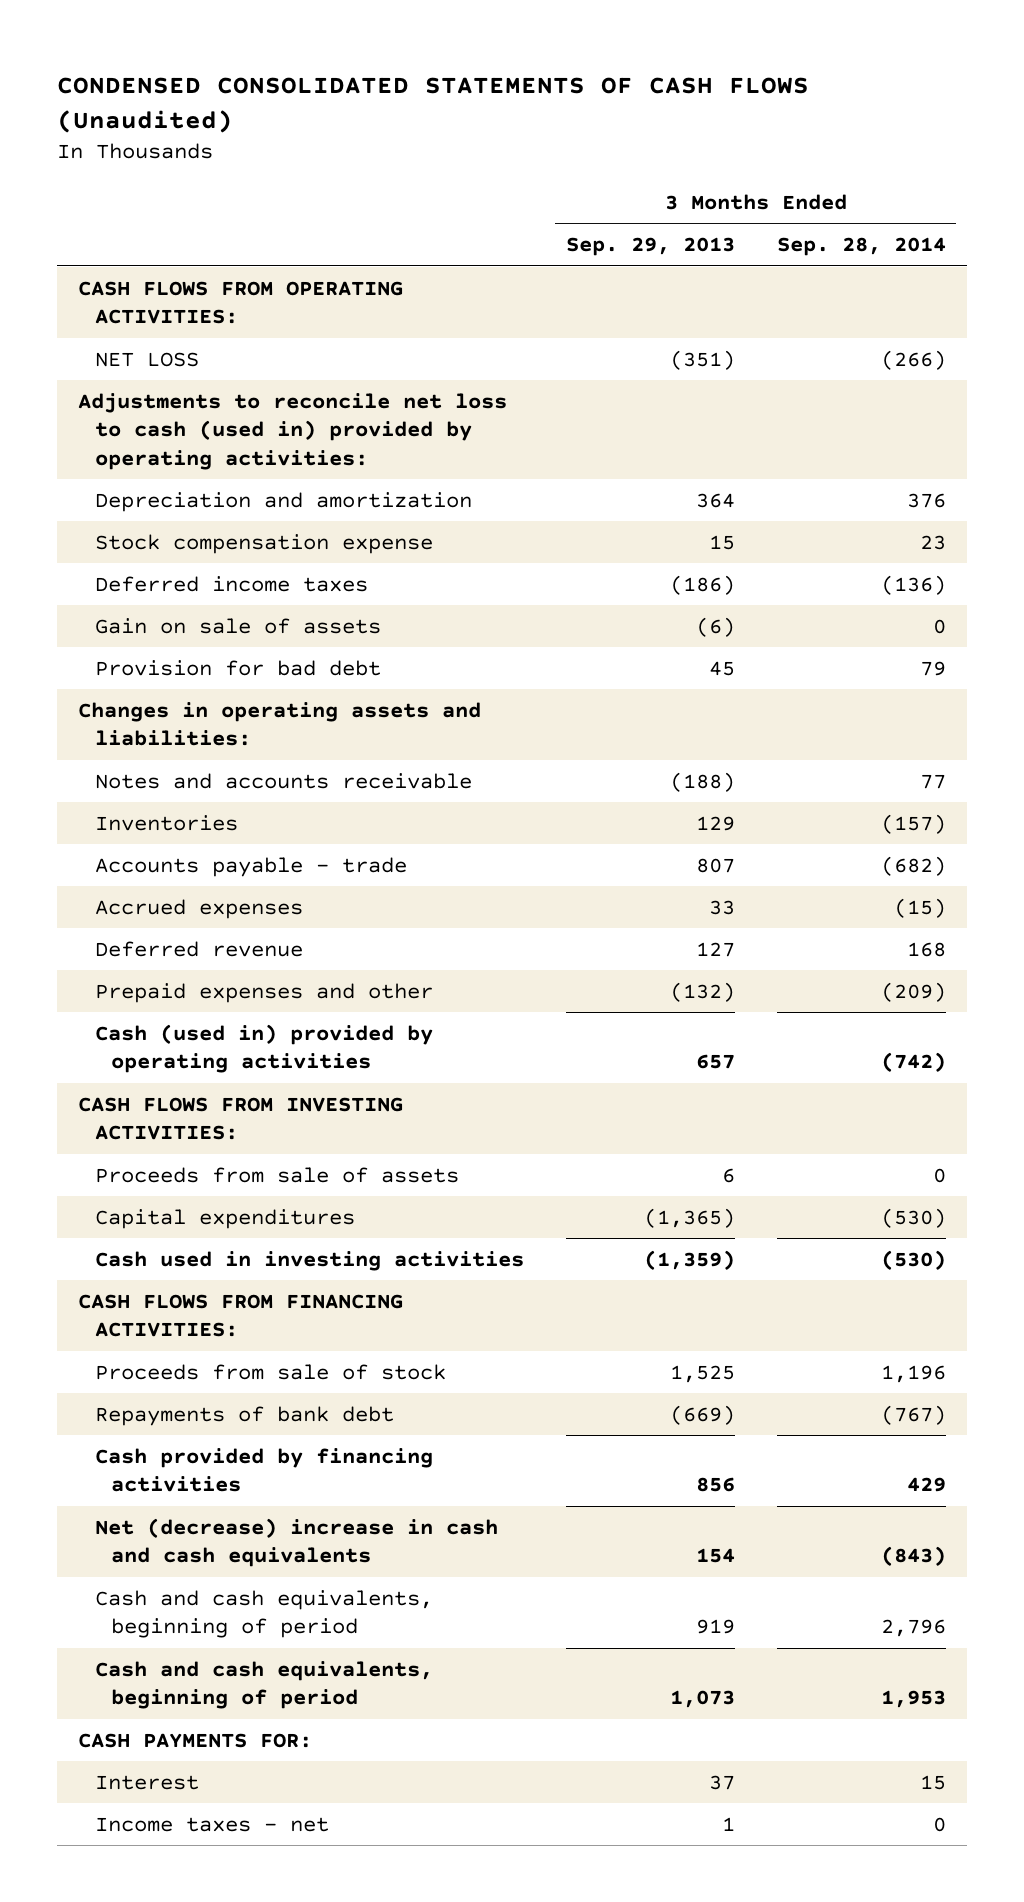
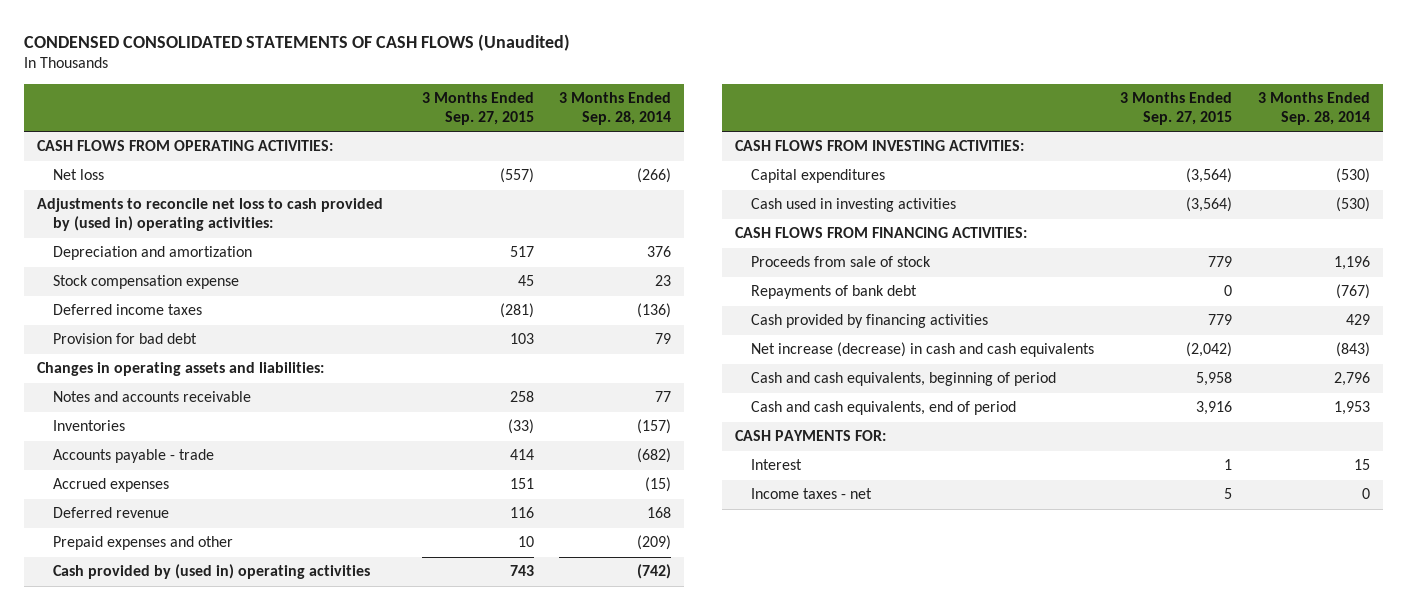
- | 3 Months Ended Sep. 29, 2013 | 3 Months Ended Sep. 28, 2014
+ | 3 Months Ended Sep. 27, 2015 | 3 Months Ended Sep. 28, 2014
- NET LOSS | (351) | (266)
- Adjustments to reconcile net loss to cash (used in) provided by operating activities:
+ Net loss | (557) | (266)
+ Adjustments to reconcile net loss to cash provided by (used in) operating activities:
- Gain on sale of assets | (6) | 0
- Cash (used in) provided by operating activities | 657 | (742)
+ Cash provided by (used in) operating activities | 743 | (742)
- Proceeds from sale of assets | 6 | 0
- Net (decrease) increase in cash and cash equivalents | 154 | (843)
+ Net increase (decrease) in cash and cash equivalents | (2,042) | (843)
- Cash and cash equivalents, beginning of period | 1,073 | 1,953
+ Cash and cash equivalents, end of period | 3,916 | 1,953

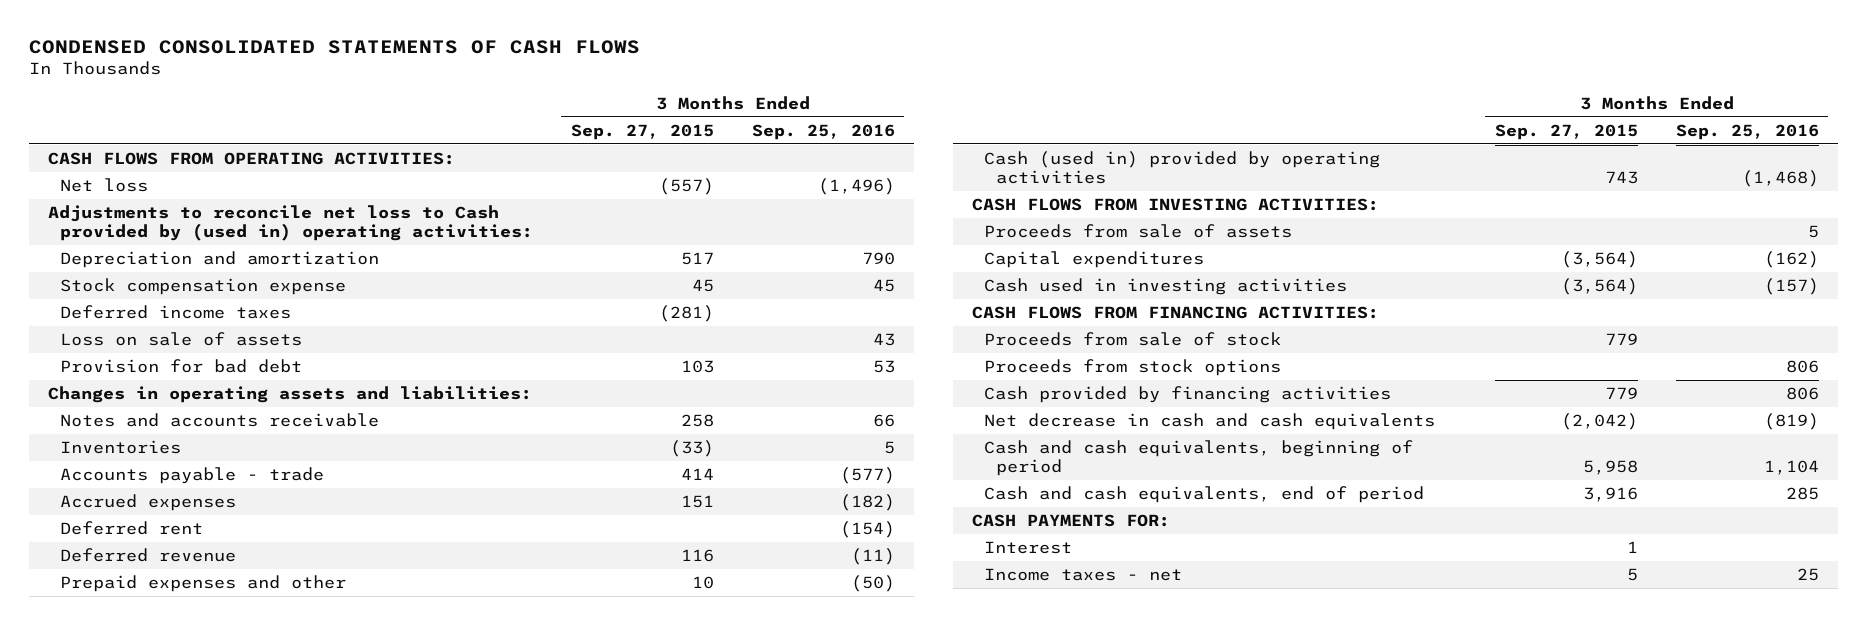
- CONDENSED CONSOLIDATED STATEMENTS OF CASH FLOWS (Unaudited)
+ CONDENSED CONSOLIDATED STATEMENTS OF CASH FLOWS
- | 3 Months Ended Sep. 27, 2015 | 3 Months Ended Sep. 28, 2014
+ | 3 Months Ended Sep. 27, 2015 | 3 Months Ended Sep. 25, 2016
- Adjustments to reconcile net loss to cash provided by (used in) operating activities:
+ Adjustments to reconcile net loss to Cash provided by (used in) operating activities:
+ Loss on sale of assets | | 43
+ Deferred rent | | (154)
- Cash provided by (used in) operating activities | 743 | (742)
+ Cash (used in) provided by operating activities | 743 | (1,468)
+ Proceeds from sale of assets | | 5
- Repayments of bank debt | 0 | (767)
+ Proceeds from stock options | | 806
- Net increase (decrease) in cash and cash equivalents | (2,042) | (843)
+ Net decrease in cash and cash equivalents | (2,042) | (819)

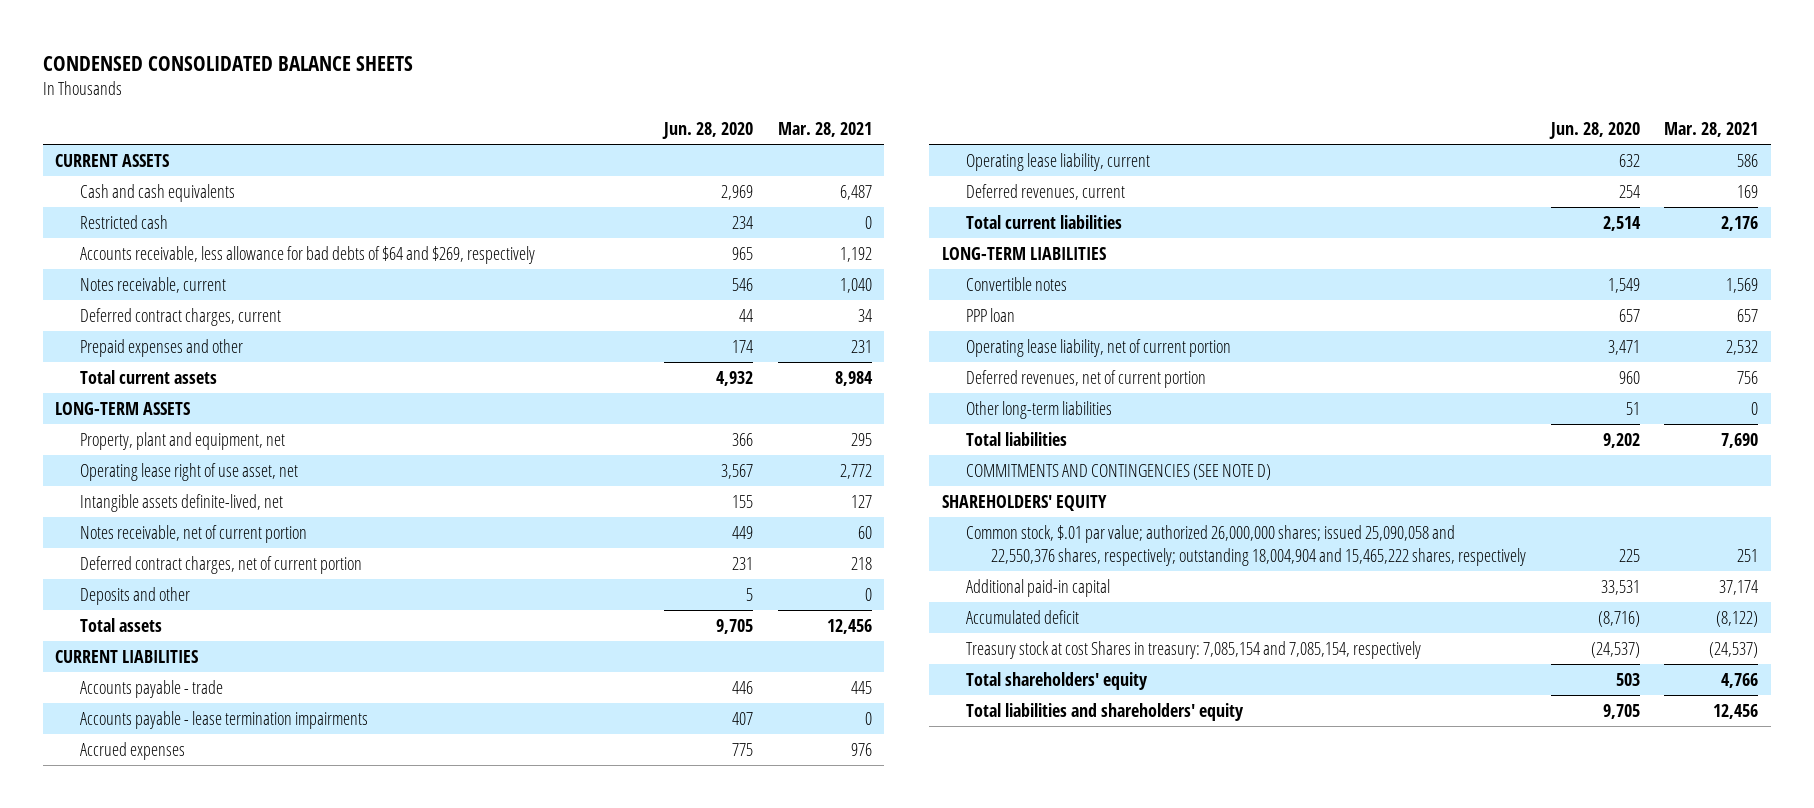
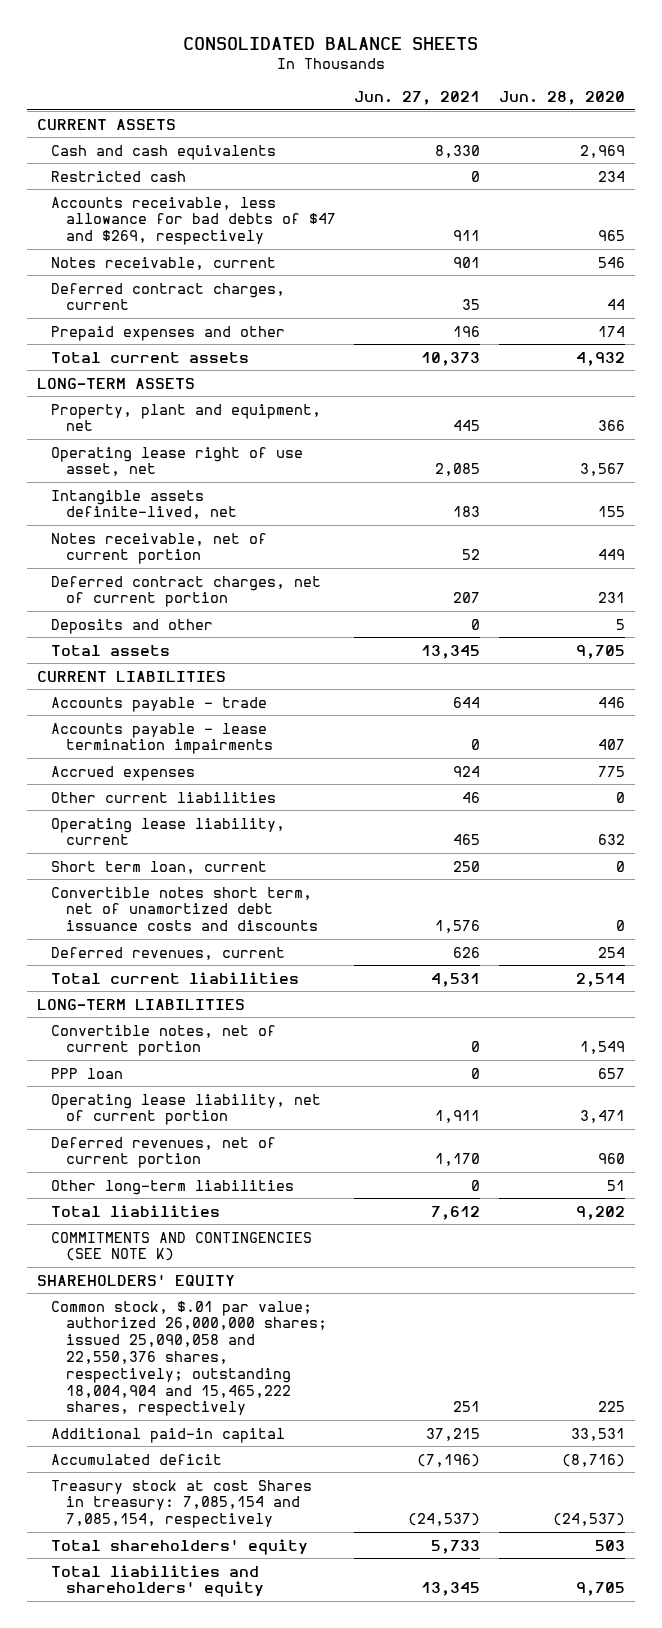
- CONDENSED CONSOLIDATED BALANCE SHEETS
+ CONSOLIDATED BALANCE SHEETS
- | Jun. 28, 2020 | Mar. 28, 2021
+ | Jun. 27, 2021 | Jun. 28, 2020
- Accounts receivable, less allowance for bad debts of $64 and $269, respectively | 965 | 1,192
+ Accounts receivable, less allowance for bad debts of $47 and $269, respectively | 911 | 965
+ Other current liabilities | 46 | 0
+ Short term loan, current | 250 | 0
+ Convertible notes short term, net of unamortized debt issuance costs and discounts | 1,576 | 0
- Convertible notes | 1,549 | 1,569
+ Convertible notes, net of current portion | 0 | 1,549
- COMMITMENTS AND CONTINGENCIES (SEE NOTE D)
+ COMMITMENTS AND CONTINGENCIES (SEE NOTE K)

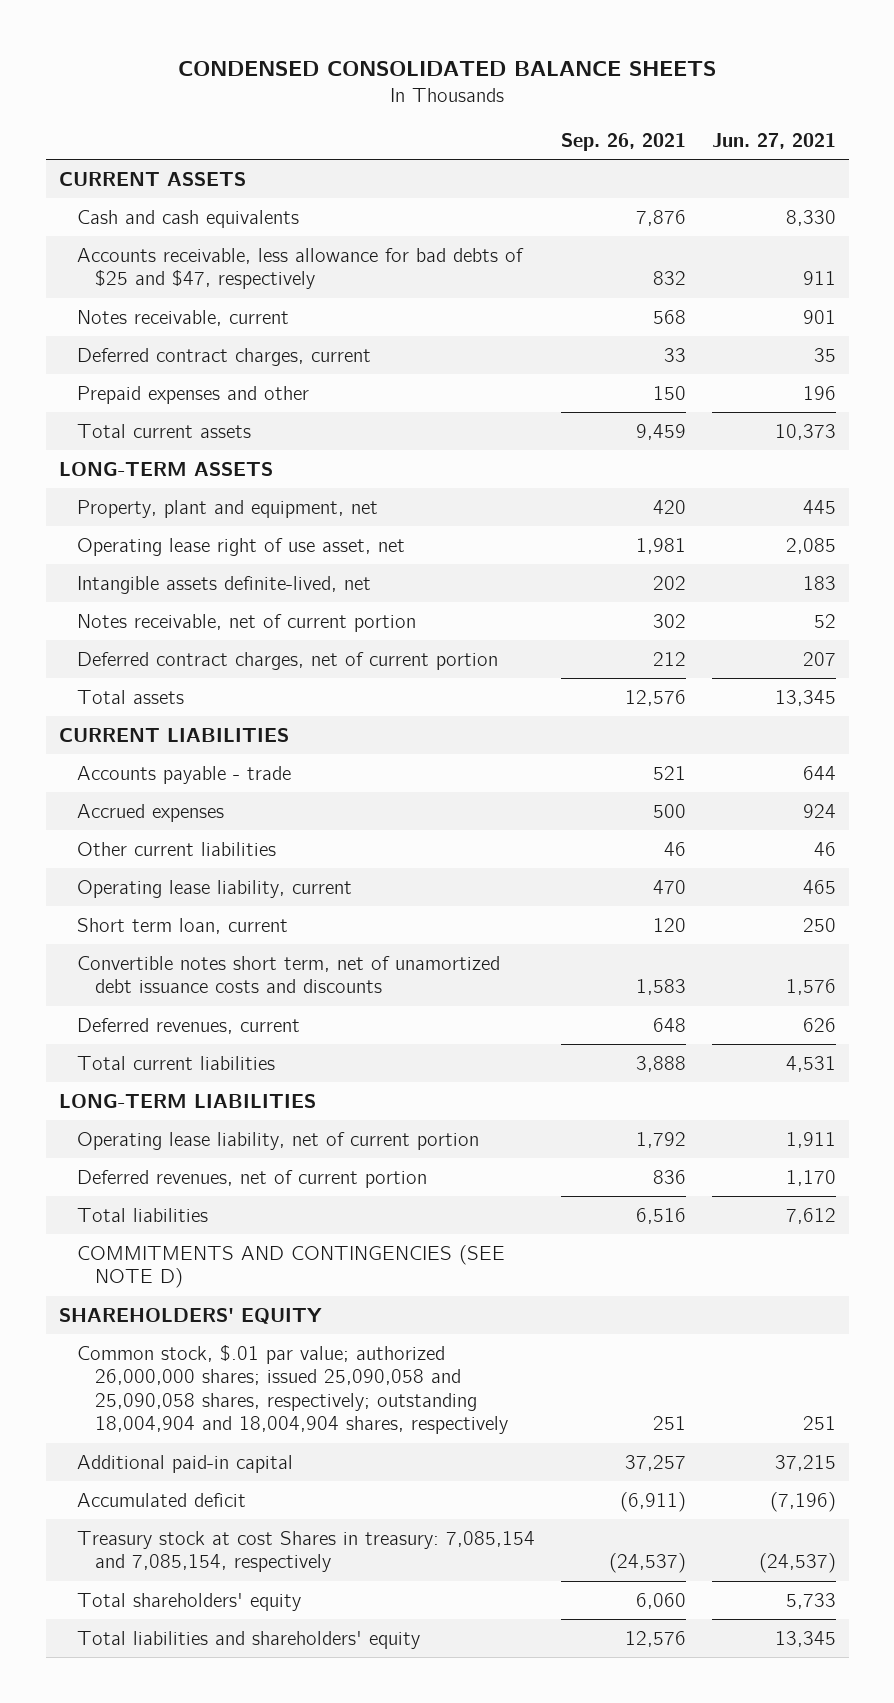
- CONSOLIDATED BALANCE SHEETS
+ CONDENSED CONSOLIDATED BALANCE SHEETS
- | Jun. 27, 2021 | Jun. 28, 2020
+ | Sep. 26, 2021 | Jun. 27, 2021
- Restricted cash | 0 | 234
- Accounts receivable, less allowance for bad debts of $47 and $269, respectively | 911 | 965
+ Accounts receivable, less allowance for bad debts of $25 and $47, respectively | 832 | 911
- Deposits and other | 0 | 5
- Accounts payable - lease termination impairments | 0 | 407
- Convertible notes, net of current portion | 0 | 1,549
- PPP loan | 0 | 657
- Other long-term liabilities | 0 | 51
- COMMITMENTS AND CONTINGENCIES (SEE NOTE K)
+ COMMITMENTS AND CONTINGENCIES (SEE NOTE D)
- Common stock, $.01 par value; authorized 26,000,000 shares; issued 25,090,058 and 22,550,376 shares, respectively; outstanding 18,004,904 and 15,465,222 shares, respectively | 251 | 225
+ Common stock, $.01 par value; authorized 26,000,000 shares; issued 25,090,058 and 25,090,058 shares, respectively; outstanding 18,004,904 and 18,004,904 shares, respectively | 251 | 251

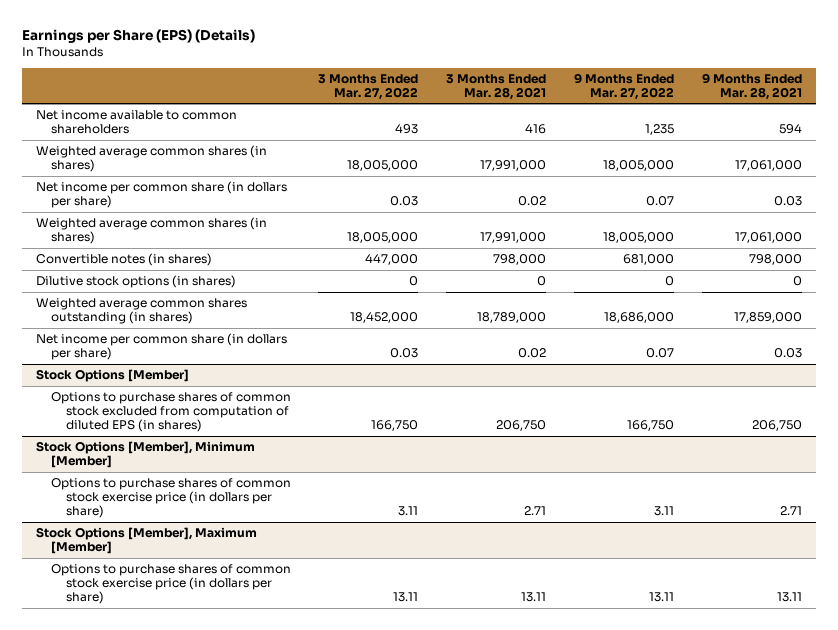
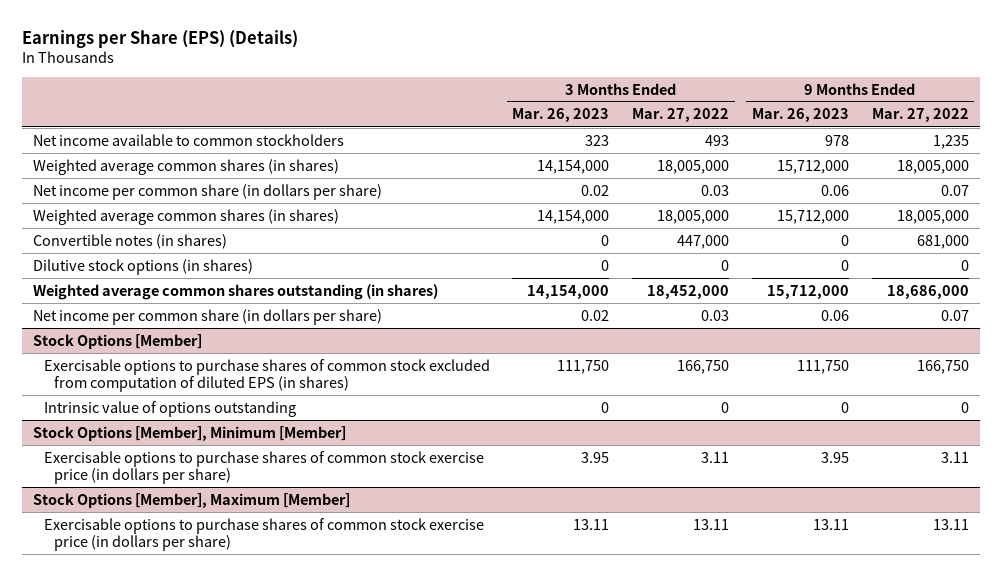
- | 3 Months Ended Mar. 27, 2022 | 3 Months Ended Mar. 28, 2021 | 9 Months Ended Mar. 27, 2022 | 9 Months Ended Mar. 28, 2021
+ | 3 Months Ended Mar. 26, 2023 | 3 Months Ended Mar. 27, 2022 | 9 Months Ended Mar. 26, 2023 | 9 Months Ended Mar. 27, 2022
- Net income available to common shareholders | 493 | 416 | 1,235 | 594
+ Net income available to common stockholders | 323 | 493 | 978 | 1,235
@ Stock Options [Member]
- Options to purchase shares of common stock excluded from computation of diluted EPS (in shares) | 166,750 | 206,750 | 166,750 | 206,750
+ Exercisable options to purchase shares of common stock excluded from computation of diluted EPS (in shares) | 111,750 | 166,750 | 111,750 | 166,750
+ Intrinsic value of options outstanding | 0 | 0 | 0 | 0
@ Stock Options [Member], Minimum [Member]
- Options to purchase shares of common stock exercise price (in dollars per share) | 3.11 | 2.71 | 3.11 | 2.71
+ Exercisable options to purchase shares of common stock exercise price (in dollars per share) | 3.95 | 3.11 | 3.95 | 3.11
@ Stock Options [Member], Maximum [Member]
- Options to purchase shares of common stock exercise price (in dollars per share) | 13.11 | 13.11 | 13.11 | 13.11
+ Exercisable options to purchase shares of common stock exercise price (in dollars per share) | 13.11 | 13.11 | 13.11 | 13.11

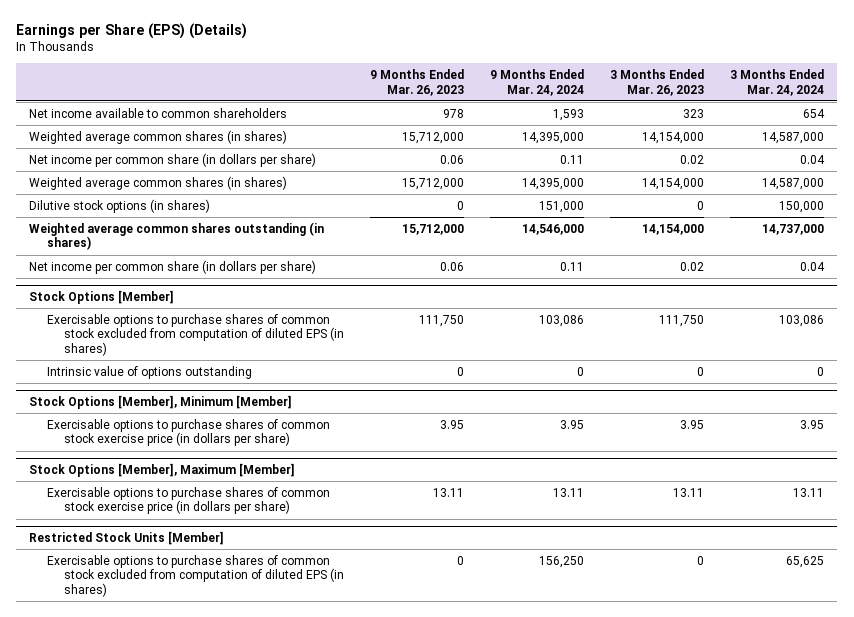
- | 3 Months Ended Mar. 26, 2023 | 3 Months Ended Mar. 27, 2022 | 9 Months Ended Mar. 26, 2023 | 9 Months Ended Mar. 27, 2022
+ | 9 Months Ended Mar. 26, 2023 | 9 Months Ended Mar. 24, 2024 | 3 Months Ended Mar. 26, 2023 | 3 Months Ended Mar. 24, 2024
- Net income available to common stockholders | 323 | 493 | 978 | 1,235
+ Net income available to common shareholders | 978 | 1,593 | 323 | 654
- Convertible notes (in shares) | 0 | 447,000 | 0 | 681,000
+ Restricted Stock Units [Member]
+ Exercisable options to purchase shares of common stock excluded from computation of diluted EPS (in shares) | 0 | 156,250 | 0 | 65,625

